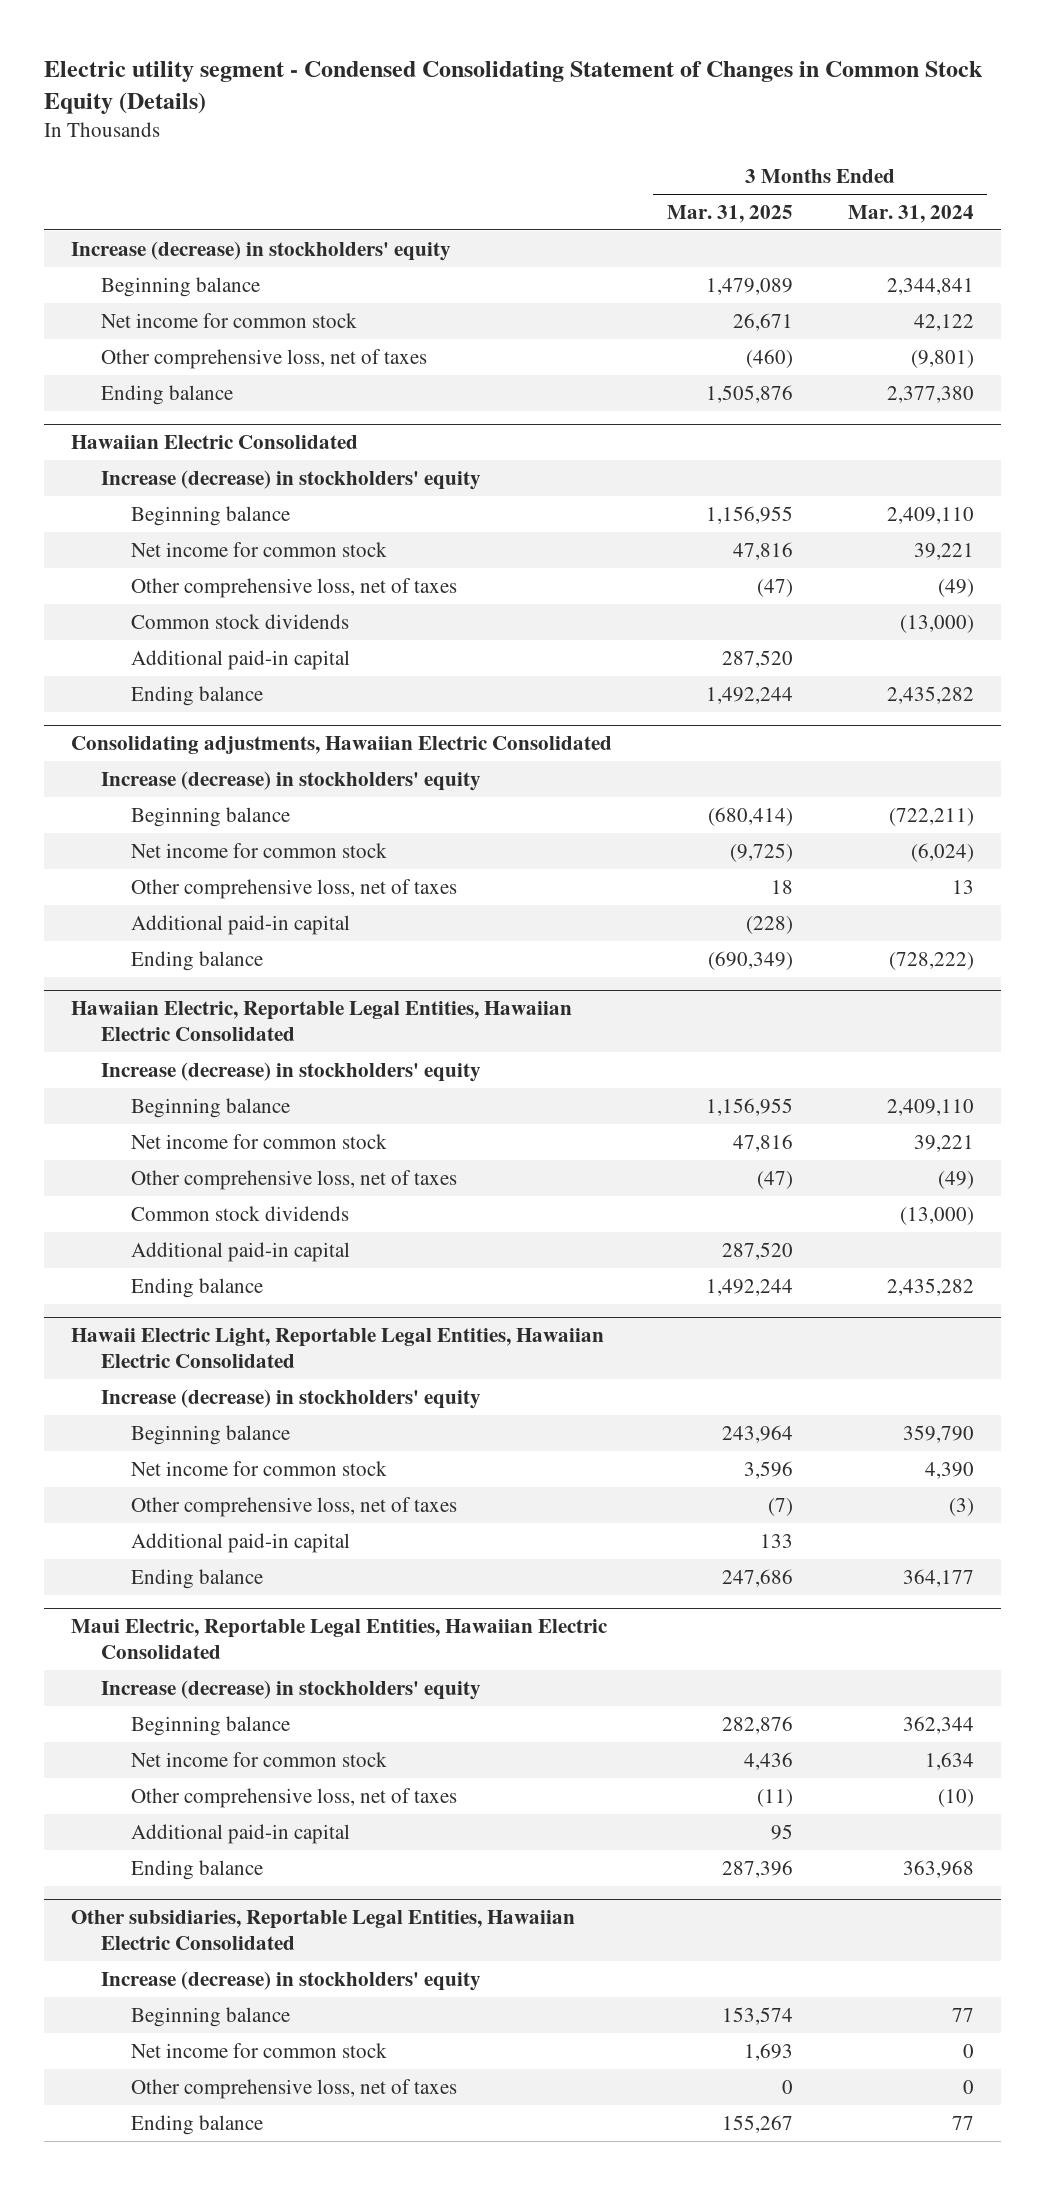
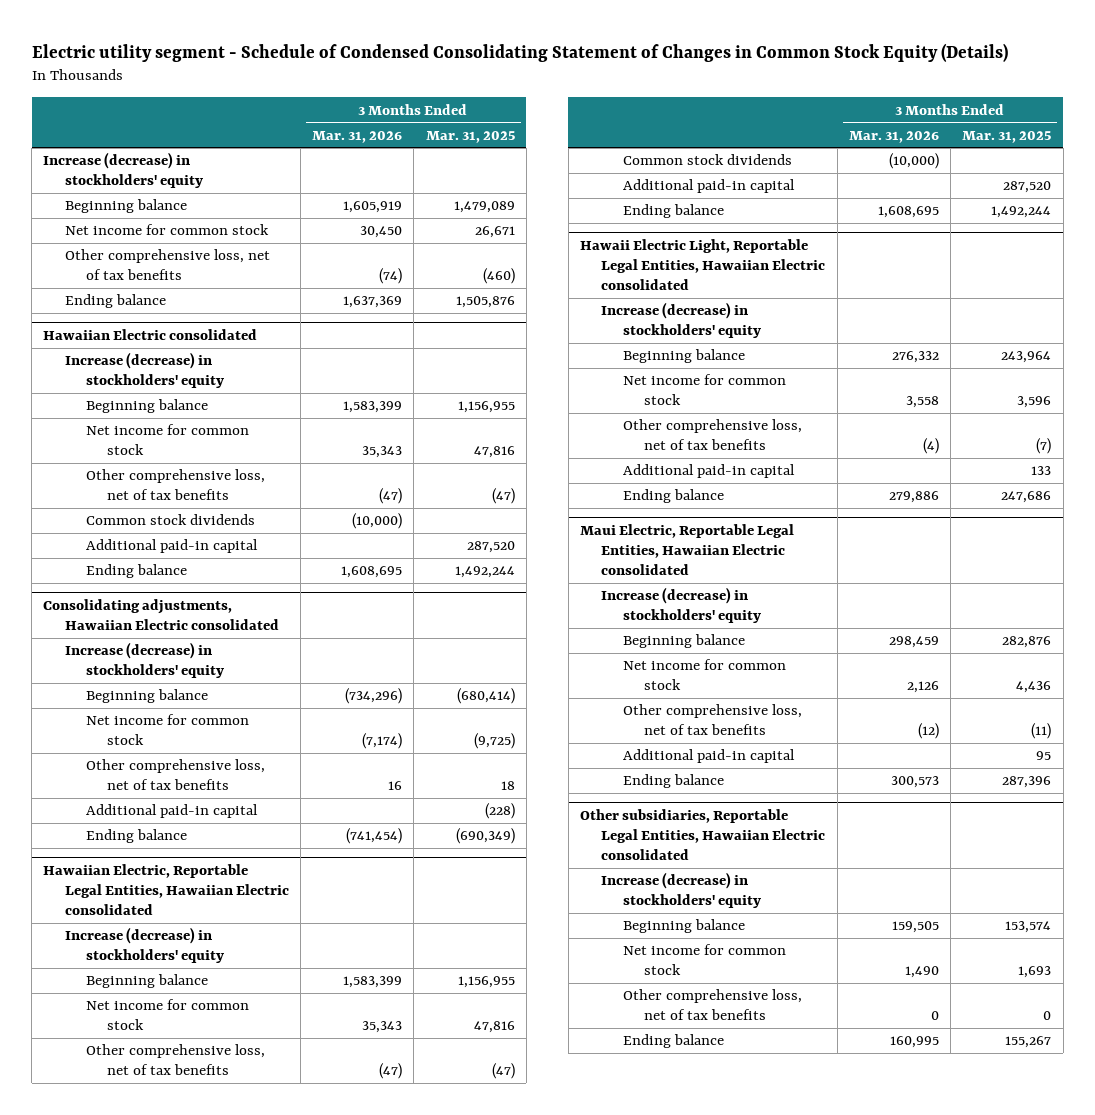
- Electric utility segment - Condensed Consolidating Statement of Changes in Common Stock Equity (Details)
+ Electric utility segment - Schedule of Condensed Consolidating Statement of Changes in Common Stock Equity (Details)
- | 3 Months Ended Mar. 31, 2025 | 3 Months Ended Mar. 31, 2024
+ | 3 Months Ended Mar. 31, 2026 | 3 Months Ended Mar. 31, 2025
- Other comprehensive loss, net of taxes | (460) | (9,801)
+ Other comprehensive loss, net of tax benefits | (74) | (460)
- Hawaiian Electric Consolidated
+ Hawaiian Electric consolidated
- Other comprehensive loss, net of taxes | (47) | (49)
+ Other comprehensive loss, net of tax benefits | (47) | (47)
- Consolidating adjustments, Hawaiian Electric Consolidated
+ Consolidating adjustments, Hawaiian Electric consolidated
- Other comprehensive loss, net of taxes | 18 | 13
+ Other comprehensive loss, net of tax benefits | 16 | 18
- Hawaiian Electric, Reportable Legal Entities, Hawaiian Electric Consolidated
+ Hawaiian Electric, Reportable Legal Entities, Hawaiian Electric consolidated
- Other comprehensive loss, net of taxes | (47) | (49)
+ Other comprehensive loss, net of tax benefits | (47) | (47)
- Hawaii Electric Light, Reportable Legal Entities, Hawaiian Electric Consolidated
+ Hawaii Electric Light, Reportable Legal Entities, Hawaiian Electric consolidated
- Other comprehensive loss, net of taxes | (7) | (3)
+ Other comprehensive loss, net of tax benefits | (4) | (7)
- Maui Electric, Reportable Legal Entities, Hawaiian Electric Consolidated
+ Maui Electric, Reportable Legal Entities, Hawaiian Electric consolidated
- Other comprehensive loss, net of taxes | (11) | (10)
+ Other comprehensive loss, net of tax benefits | (12) | (11)
- Other subsidiaries, Reportable Legal Entities, Hawaiian Electric Consolidated
+ Other subsidiaries, Reportable Legal Entities, Hawaiian Electric consolidated
- Other comprehensive loss, net of taxes | 0 | 0
+ Other comprehensive loss, net of tax benefits | 0 | 0

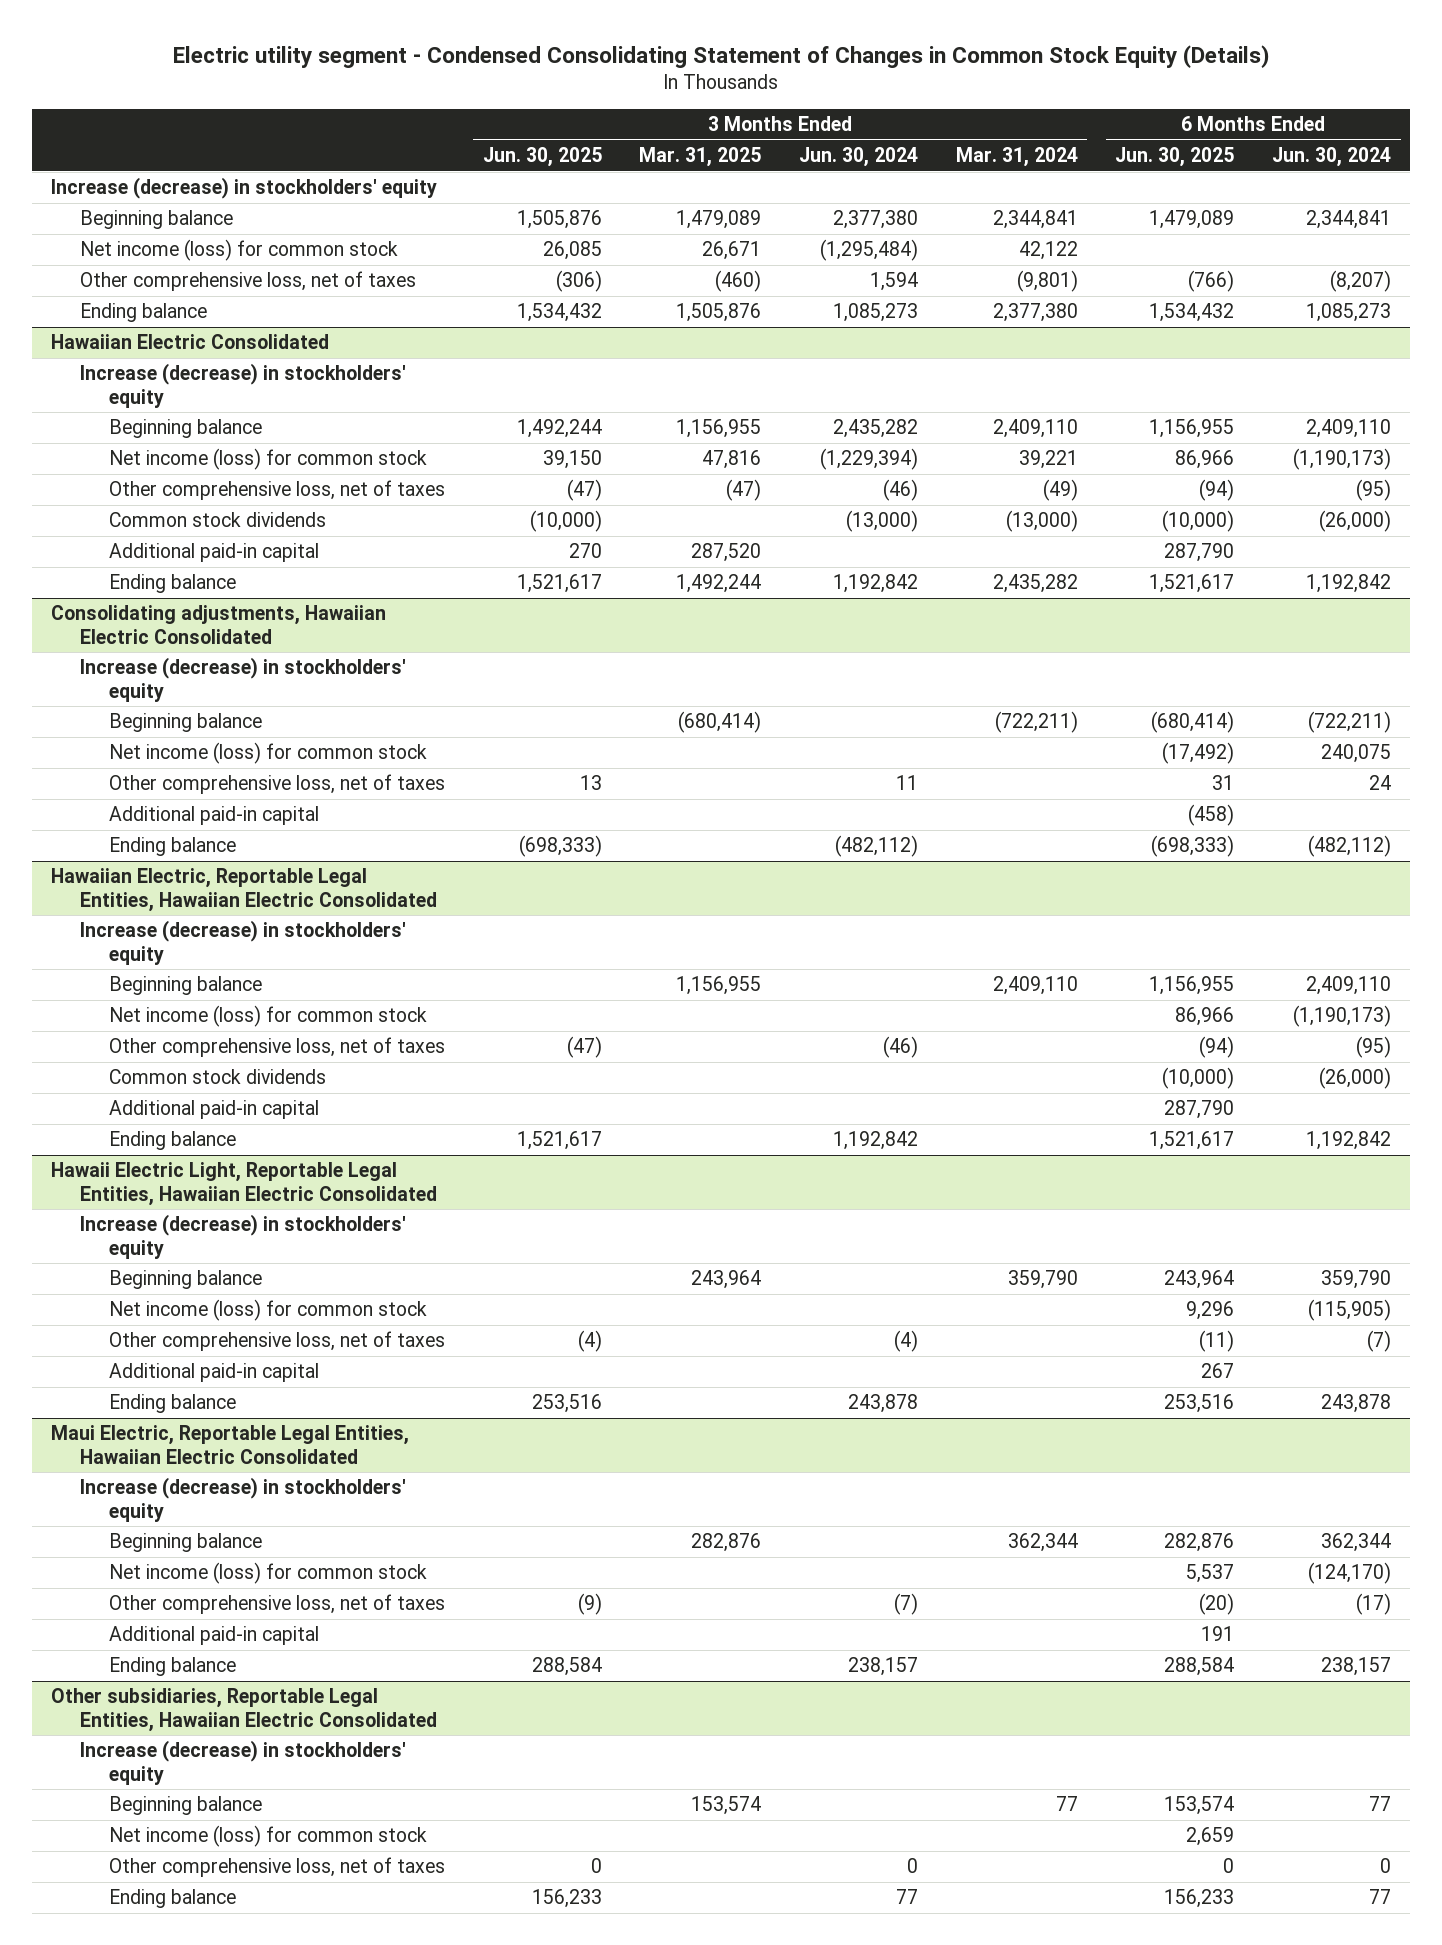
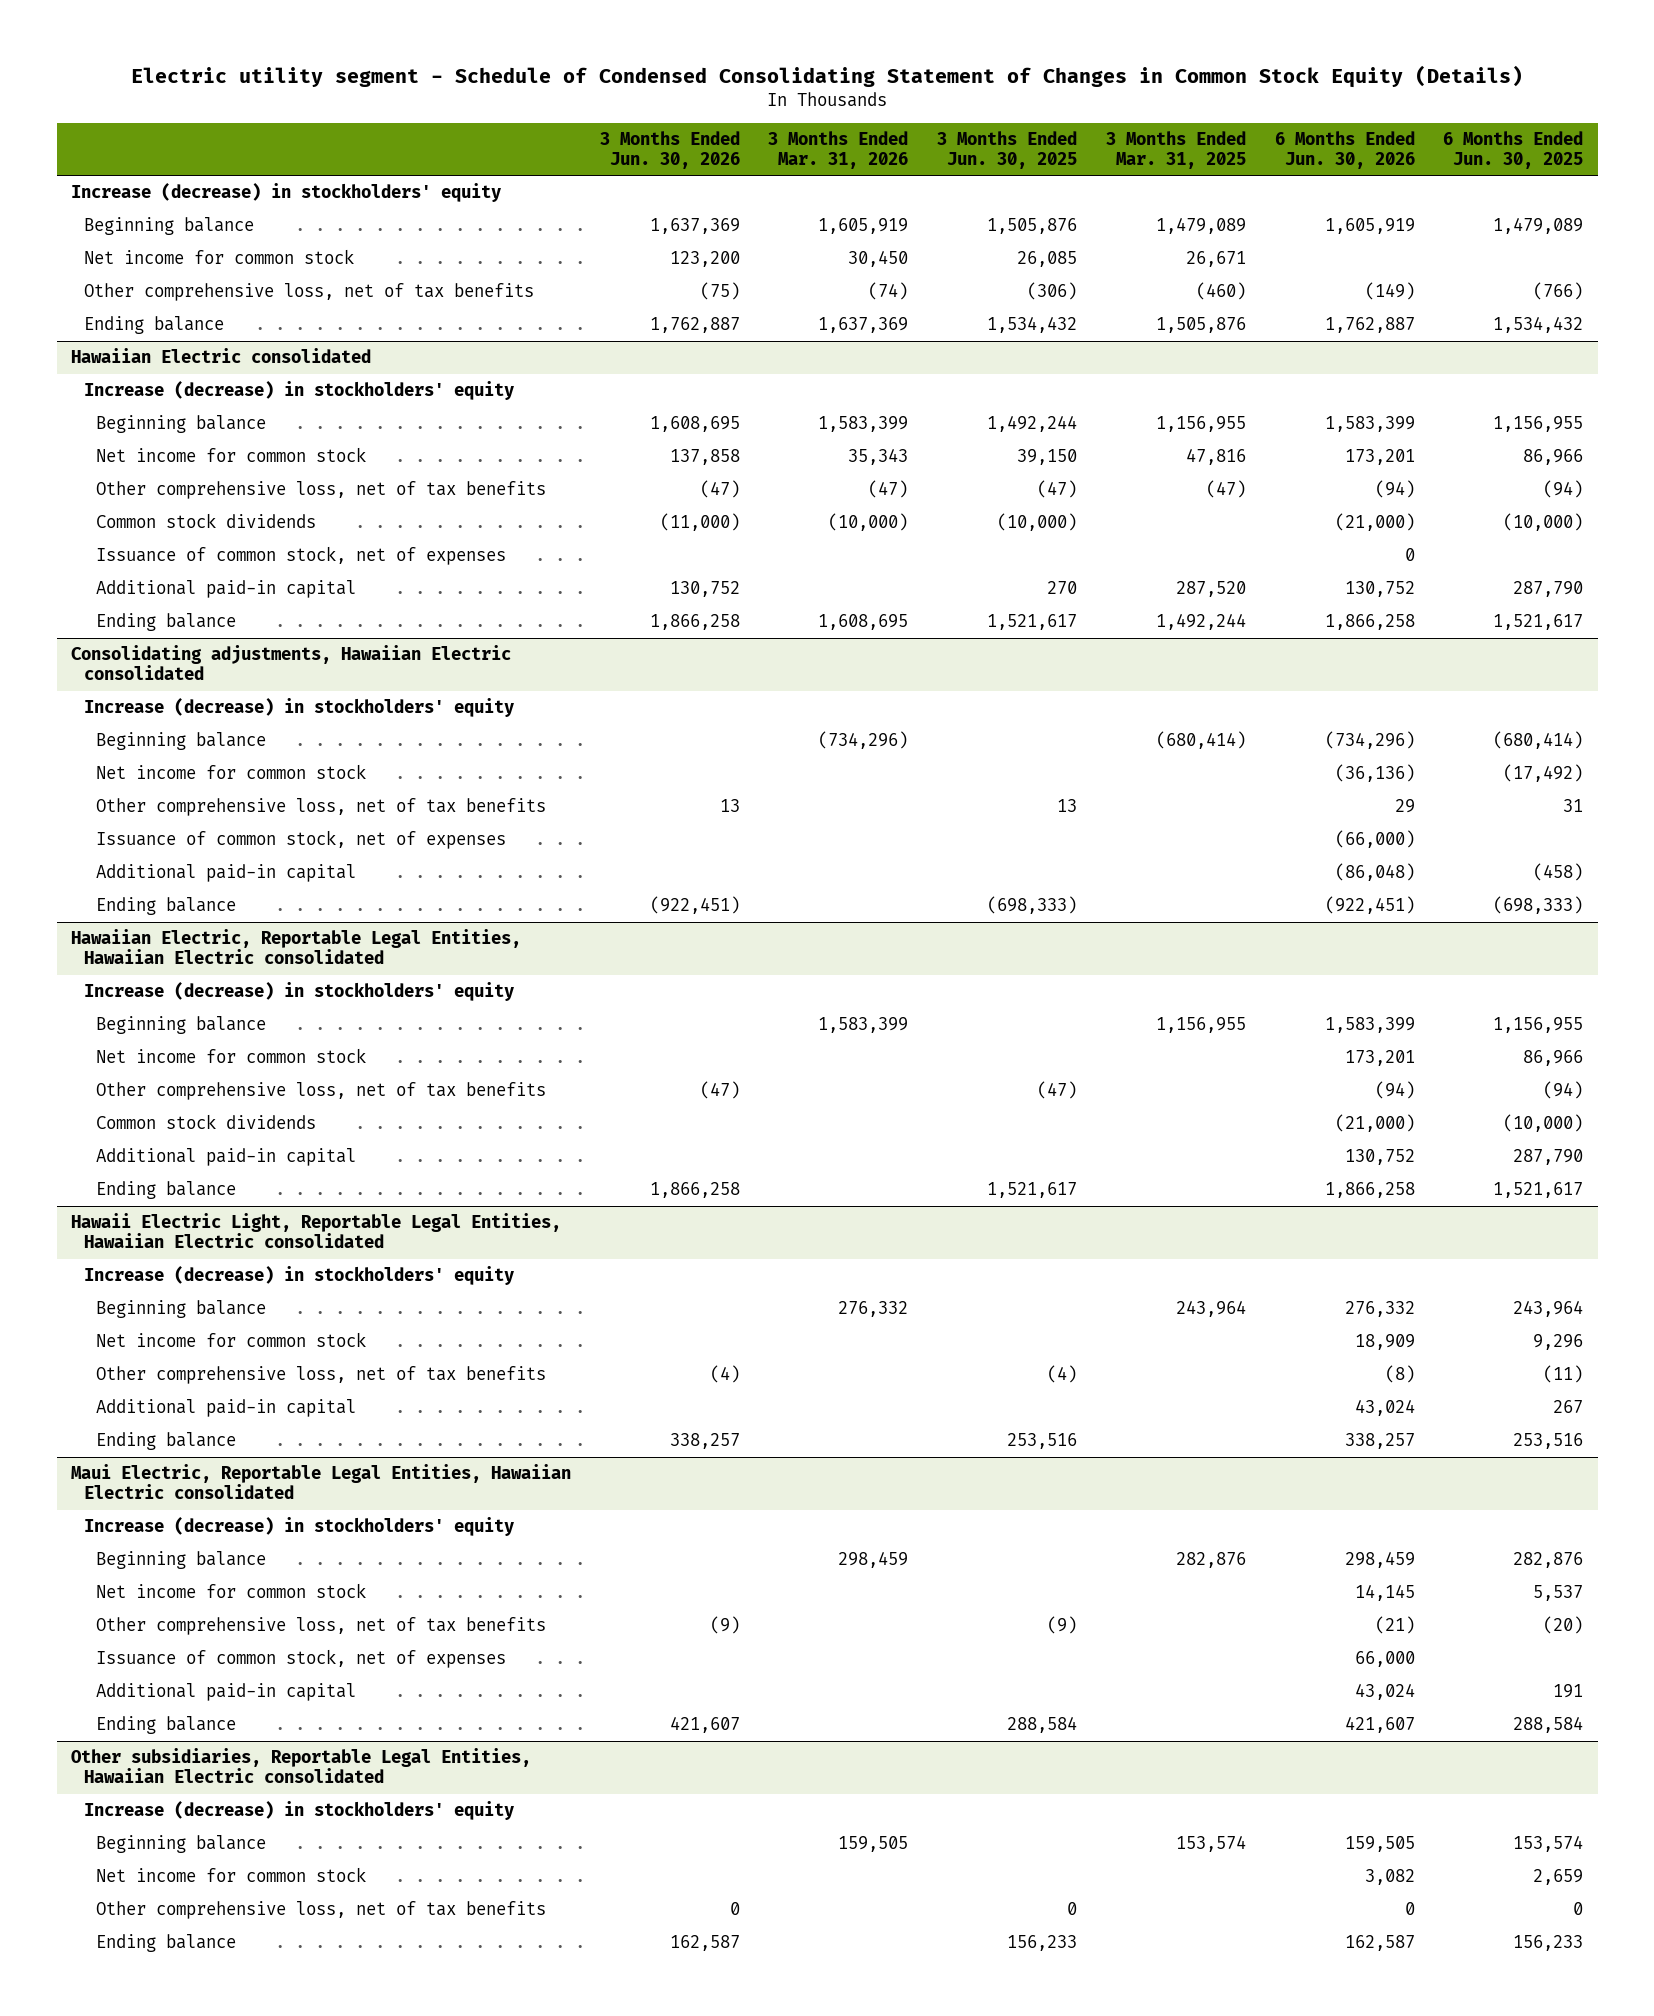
- Electric utility segment - Condensed Consolidating Statement of Changes in Common Stock Equity (Details)
+ Electric utility segment - Schedule of Condensed Consolidating Statement of Changes in Common Stock Equity (Details)
- | 3 Months Ended Jun. 30, 2025 | 3 Months Ended Mar. 31, 2025 | 3 Months Ended Jun. 30, 2024 | 3 Months Ended Mar. 31, 2024 | 6 Months Ended Jun. 30, 2025 | 6 Months Ended Jun. 30, 2024
+ | 3 Months Ended Jun. 30, 2026 | 3 Months Ended Mar. 31, 2026 | 3 Months Ended Jun. 30, 2025 | 3 Months Ended Mar. 31, 2025 | 6 Months Ended Jun. 30, 2026 | 6 Months Ended Jun. 30, 2025
- Net income (loss) for common stock | 26,085 | 26,671 | (1,295,484) | 42,122 | |
- Other comprehensive loss, net of taxes | (306) | (460) | 1,594 | (9,801) | (766) | (8,207)
+ Net income for common stock | 123,200 | 30,450 | 26,085 | 26,671 | |
+ Other comprehensive loss, net of tax benefits | (75) | (74) | (306) | (460) | (149) | (766)
- Hawaiian Electric Consolidated
+ Hawaiian Electric consolidated
- Net income (loss) for common stock | 39,150 | 47,816 | (1,229,394) | 39,221 | 86,966 | (1,190,173)
- Other comprehensive loss, net of taxes | (47) | (47) | (46) | (49) | (94) | (95)
+ Net income for common stock | 137,858 | 35,343 | 39,150 | 47,816 | 173,201 | 86,966
+ Other comprehensive loss, net of tax benefits | (47) | (47) | (47) | (47) | (94) | (94)
+ Issuance of common stock, net of expenses | | | | | 0 |
- Consolidating adjustments, Hawaiian Electric Consolidated
+ Consolidating adjustments, Hawaiian Electric consolidated
- Net income (loss) for common stock | | | | | (17,492) | 240,075
- Other comprehensive loss, net of taxes | 13 | | 11 | | 31 | 24
+ Net income for common stock | | | | | (36,136) | (17,492)
+ Other comprehensive loss, net of tax benefits | 13 | | 13 | | 29 | 31
+ Issuance of common stock, net of expenses | | | | | (66,000) |
- Hawaiian Electric, Reportable Legal Entities, Hawaiian Electric Consolidated
+ Hawaiian Electric, Reportable Legal Entities, Hawaiian Electric consolidated
- Net income (loss) for common stock | | | | | 86,966 | (1,190,173)
- Other comprehensive loss, net of taxes | (47) | | (46) | | (94) | (95)
+ Net income for common stock | | | | | 173,201 | 86,966
+ Other comprehensive loss, net of tax benefits | (47) | | (47) | | (94) | (94)
- Hawaii Electric Light, Reportable Legal Entities, Hawaiian Electric Consolidated
+ Hawaii Electric Light, Reportable Legal Entities, Hawaiian Electric consolidated
- Net income (loss) for common stock | | | | | 9,296 | (115,905)
- Other comprehensive loss, net of taxes | (4) | | (4) | | (11) | (7)
+ Net income for common stock | | | | | 18,909 | 9,296
+ Other comprehensive loss, net of tax benefits | (4) | | (4) | | (8) | (11)
- Maui Electric, Reportable Legal Entities, Hawaiian Electric Consolidated
+ Maui Electric, Reportable Legal Entities, Hawaiian Electric consolidated
- Net income (loss) for common stock | | | | | 5,537 | (124,170)
- Other comprehensive loss, net of taxes | (9) | | (7) | | (20) | (17)
+ Net income for common stock | | | | | 14,145 | 5,537
+ Other comprehensive loss, net of tax benefits | (9) | | (9) | | (21) | (20)
+ Issuance of common stock, net of expenses | | | | | 66,000 |
- Other subsidiaries, Reportable Legal Entities, Hawaiian Electric Consolidated
+ Other subsidiaries, Reportable Legal Entities, Hawaiian Electric consolidated
- Net income (loss) for common stock | | | | | 2,659 |
- Other comprehensive loss, net of taxes | 0 | | 0 | | 0 | 0
+ Net income for common stock | | | | | 3,082 | 2,659
+ Other comprehensive loss, net of tax benefits | 0 | | 0 | | 0 | 0

